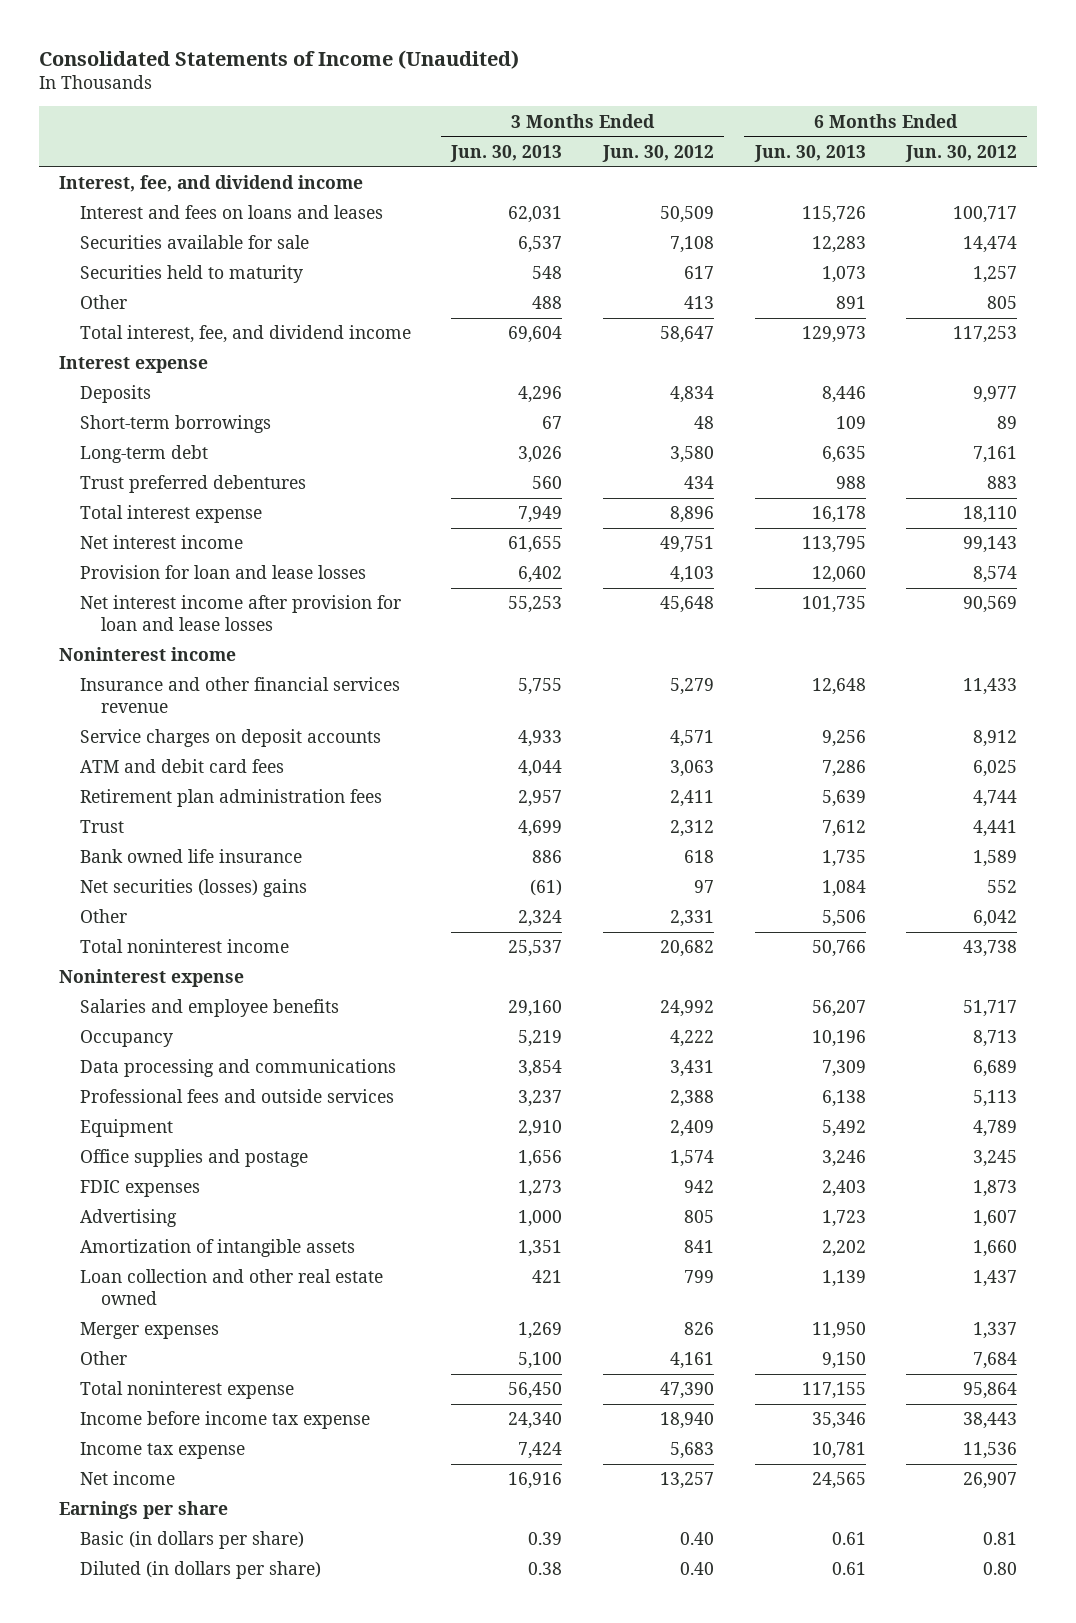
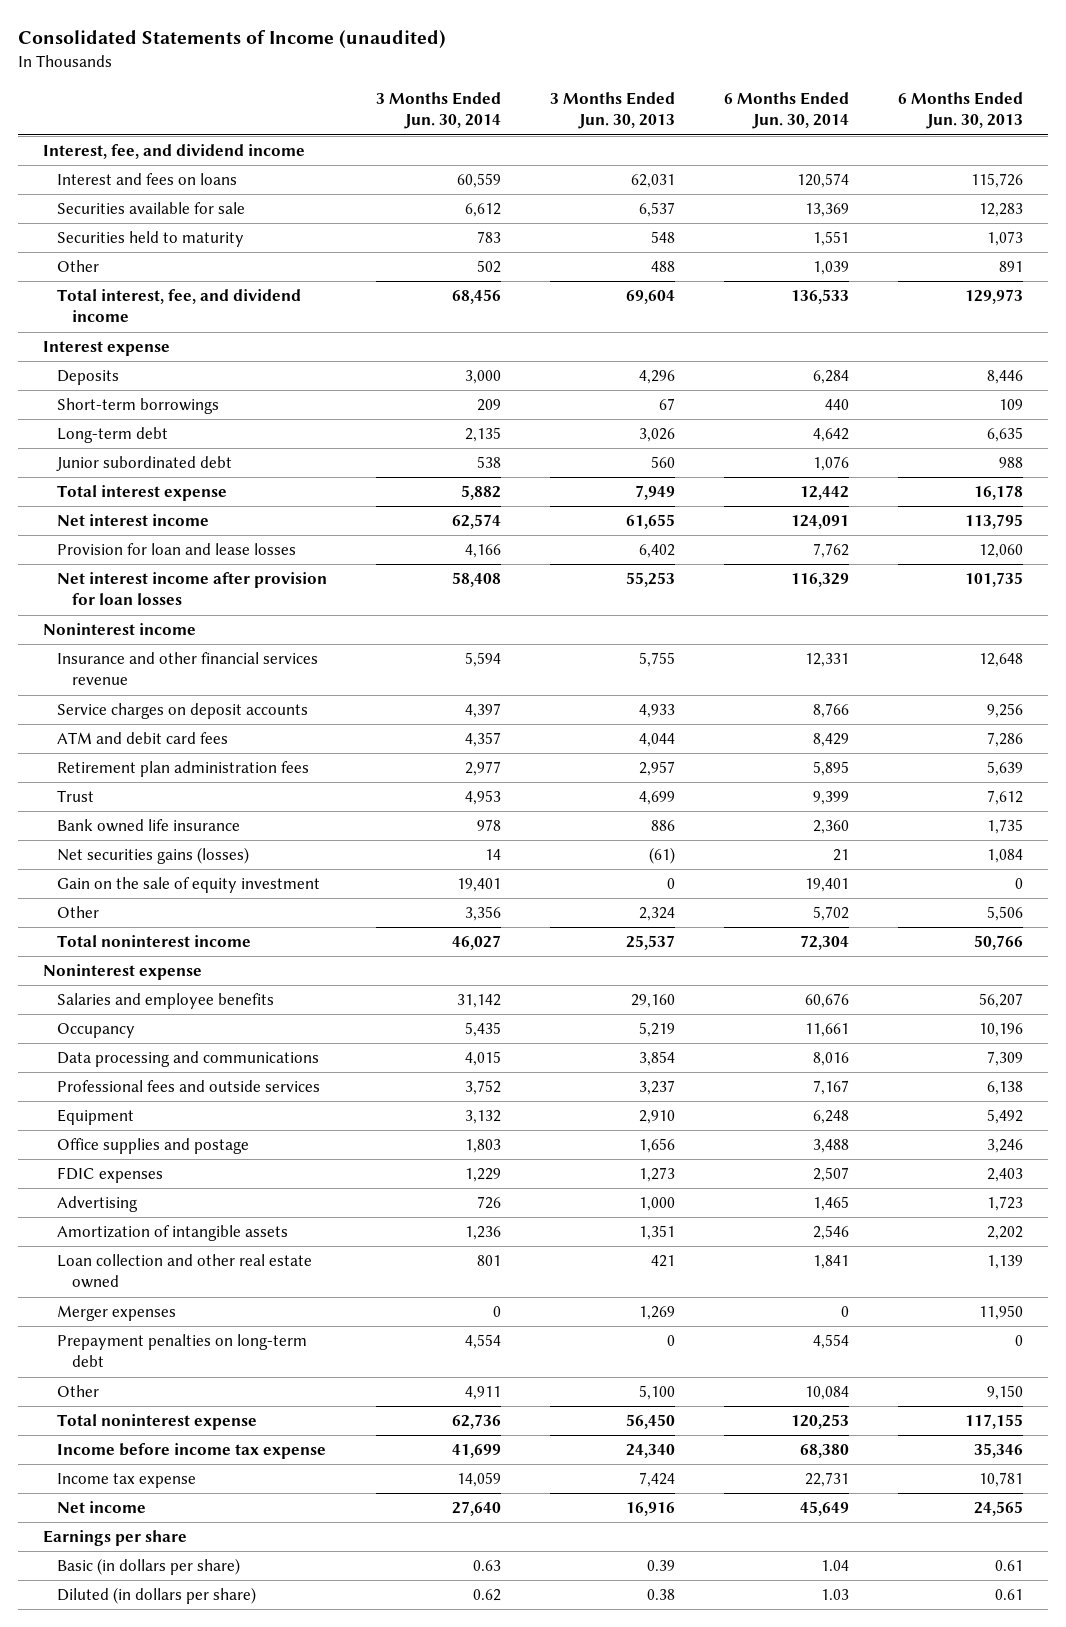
- Consolidated Statements of Income (Unaudited)
+ Consolidated Statements of Income (unaudited)
- | 3 Months Ended Jun. 30, 2013 | 3 Months Ended Jun. 30, 2012 | 6 Months Ended Jun. 30, 2013 | 6 Months Ended Jun. 30, 2012
+ | 3 Months Ended Jun. 30, 2014 | 3 Months Ended Jun. 30, 2013 | 6 Months Ended Jun. 30, 2014 | 6 Months Ended Jun. 30, 2013
- Interest and fees on loans and leases | 62,031 | 50,509 | 115,726 | 100,717
+ Interest and fees on loans | 60,559 | 62,031 | 120,574 | 115,726
- Trust preferred debentures | 560 | 434 | 988 | 883
+ Junior subordinated debt | 538 | 560 | 1,076 | 988
- Net interest income after provision for loan and lease losses | 55,253 | 45,648 | 101,735 | 90,569
+ Net interest income after provision for loan losses | 58,408 | 55,253 | 116,329 | 101,735
- Net securities (losses) gains | (61) | 97 | 1,084 | 552
+ Net securities gains (losses) | 14 | (61) | 21 | 1,084
+ Gain on the sale of equity investment | 19,401 | 0 | 19,401 | 0
+ Prepayment penalties on long-term debt | 4,554 | 0 | 4,554 | 0

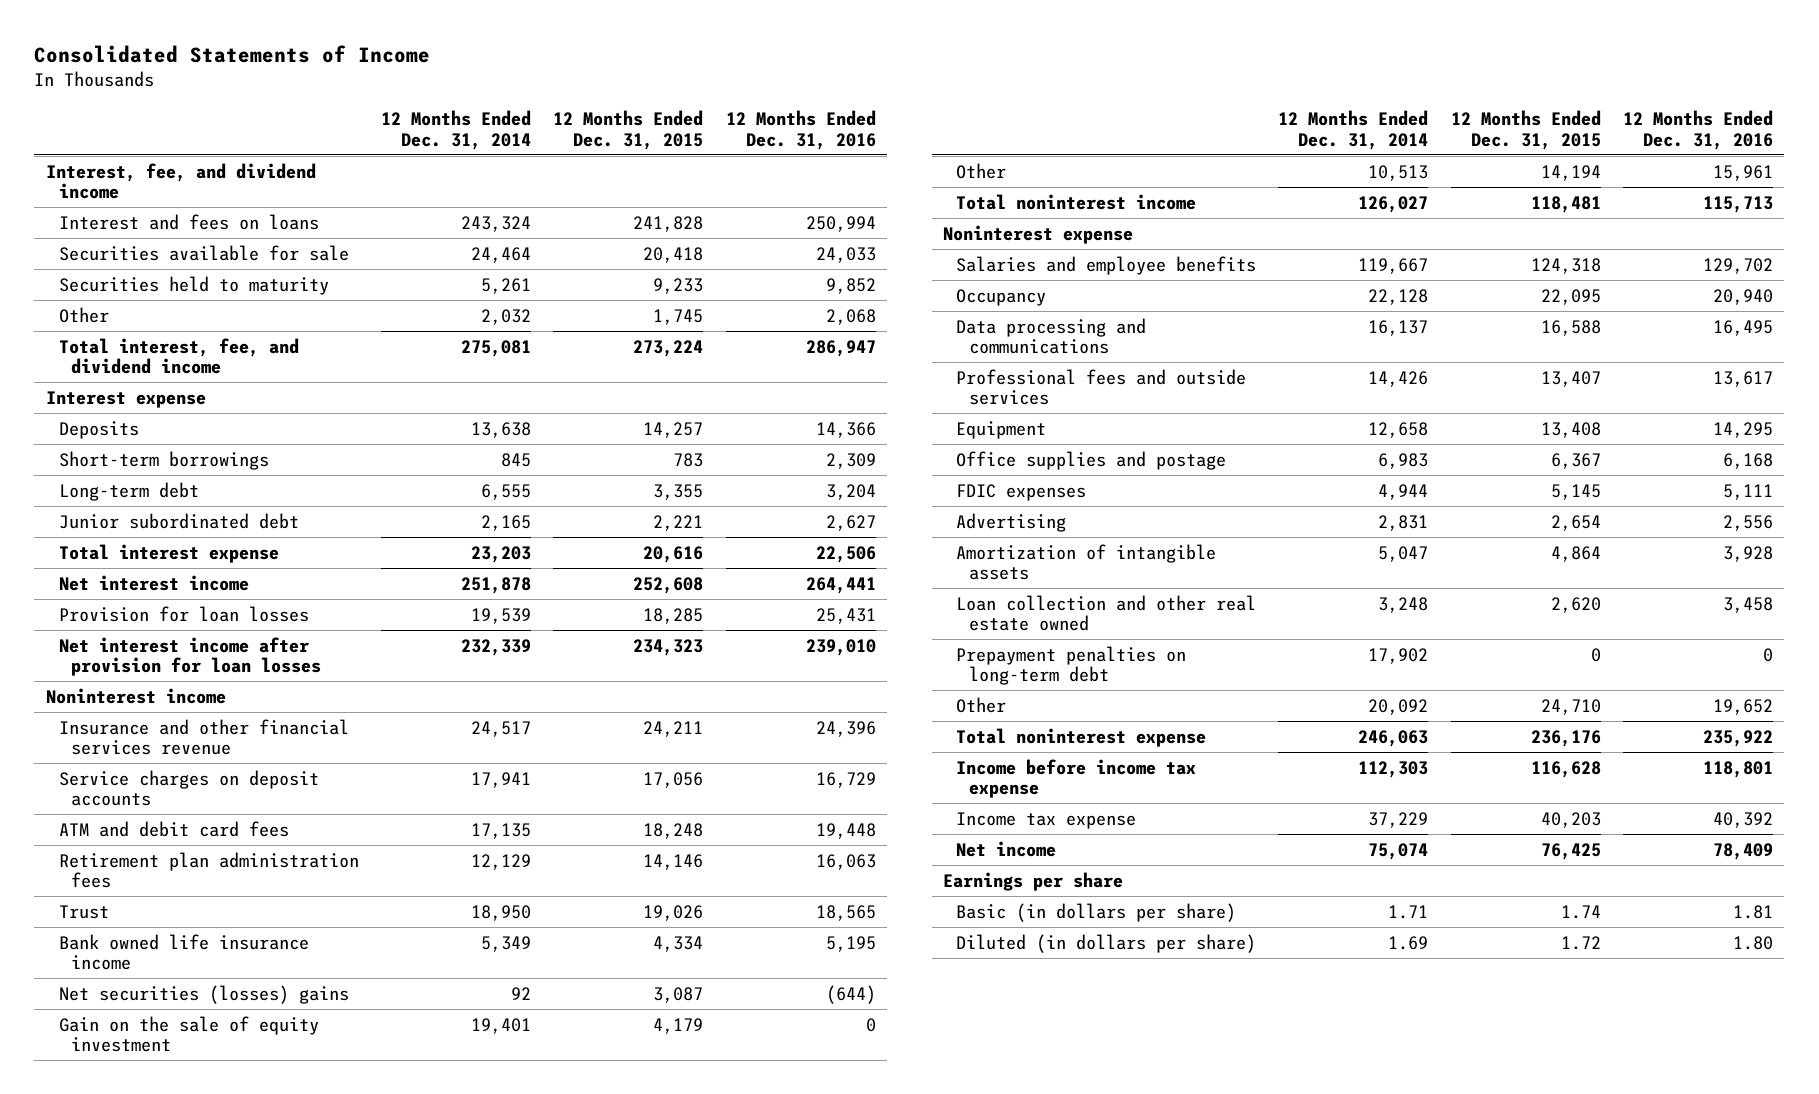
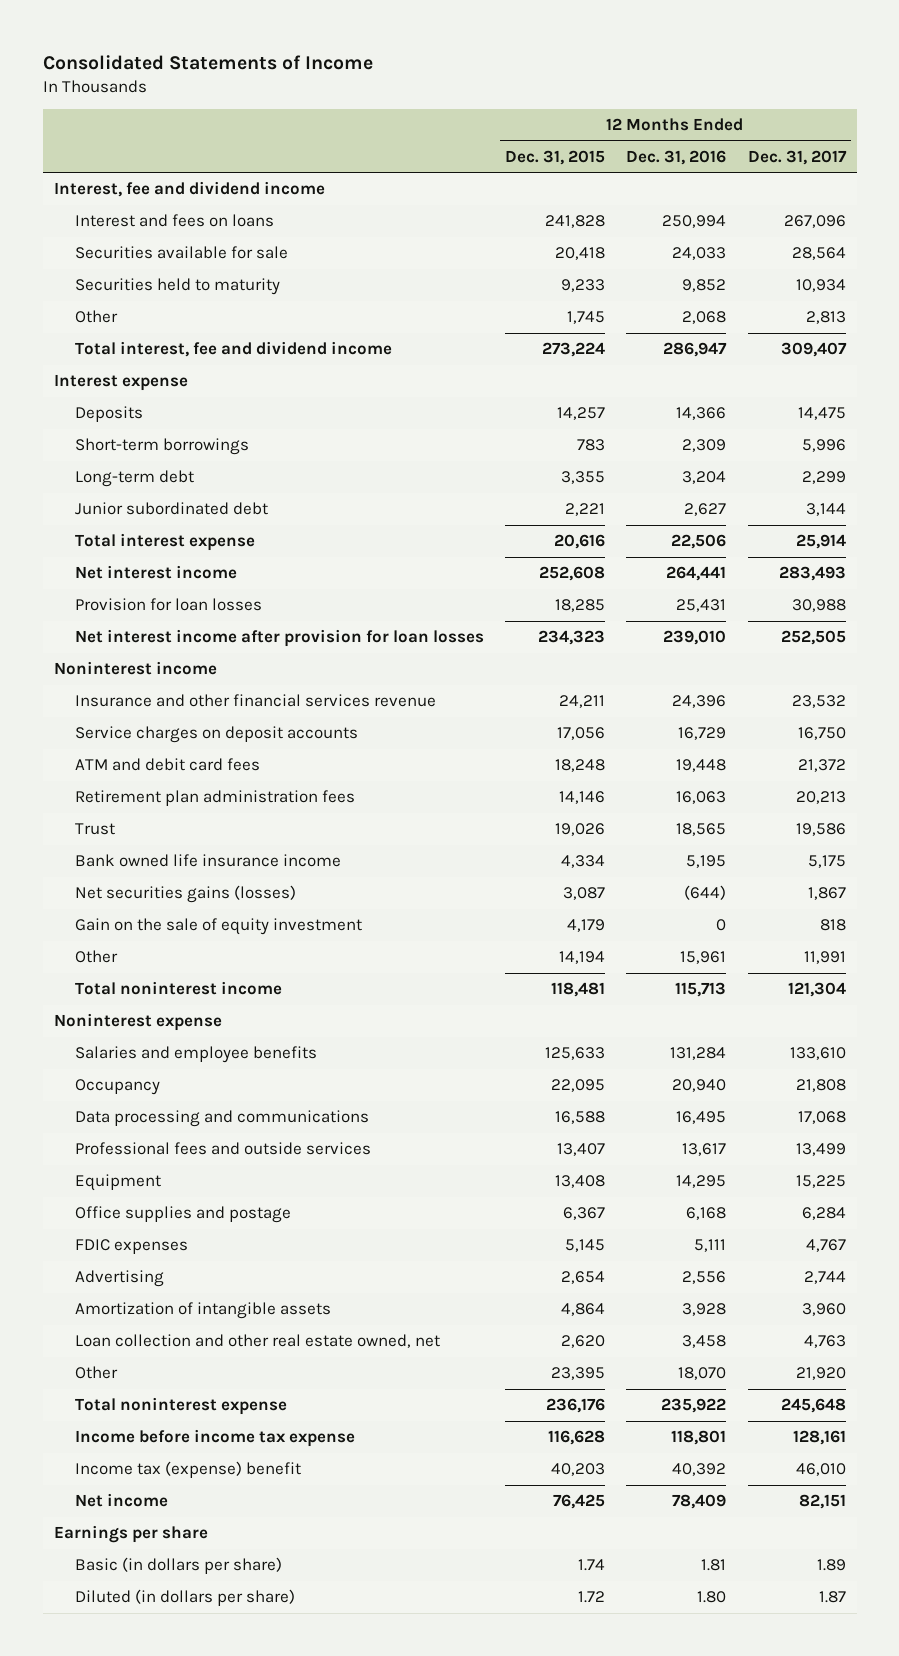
- | 12 Months Ended Dec. 31, 2014 | 12 Months Ended Dec. 31, 2015 | 12 Months Ended Dec. 31, 2016
+ | 12 Months Ended Dec. 31, 2015 | 12 Months Ended Dec. 31, 2016 | 12 Months Ended Dec. 31, 2017
- Interest, fee, and dividend income
+ Interest, fee and dividend income
- Total interest, fee, and dividend income | 275,081 | 273,224 | 286,947
+ Total interest, fee and dividend income | 273,224 | 286,947 | 309,407
- Net securities (losses) gains | 92 | 3,087 | (644)
+ Net securities gains (losses) | 3,087 | (644) | 1,867
- Salaries and employee benefits | 119,667 | 124,318 | 129,702
+ Salaries and employee benefits | 125,633 | 131,284 | 133,610
- Loan collection and other real estate owned | 3,248 | 2,620 | 3,458
- Prepayment penalties on long-term debt | 17,902 | 0 | 0
- Other | 20,092 | 24,710 | 19,652
+ Loan collection and other real estate owned, net | 2,620 | 3,458 | 4,763
+ Other | 23,395 | 18,070 | 21,920
- Income tax expense | 37,229 | 40,203 | 40,392
+ Income tax (expense) benefit | 40,203 | 40,392 | 46,010

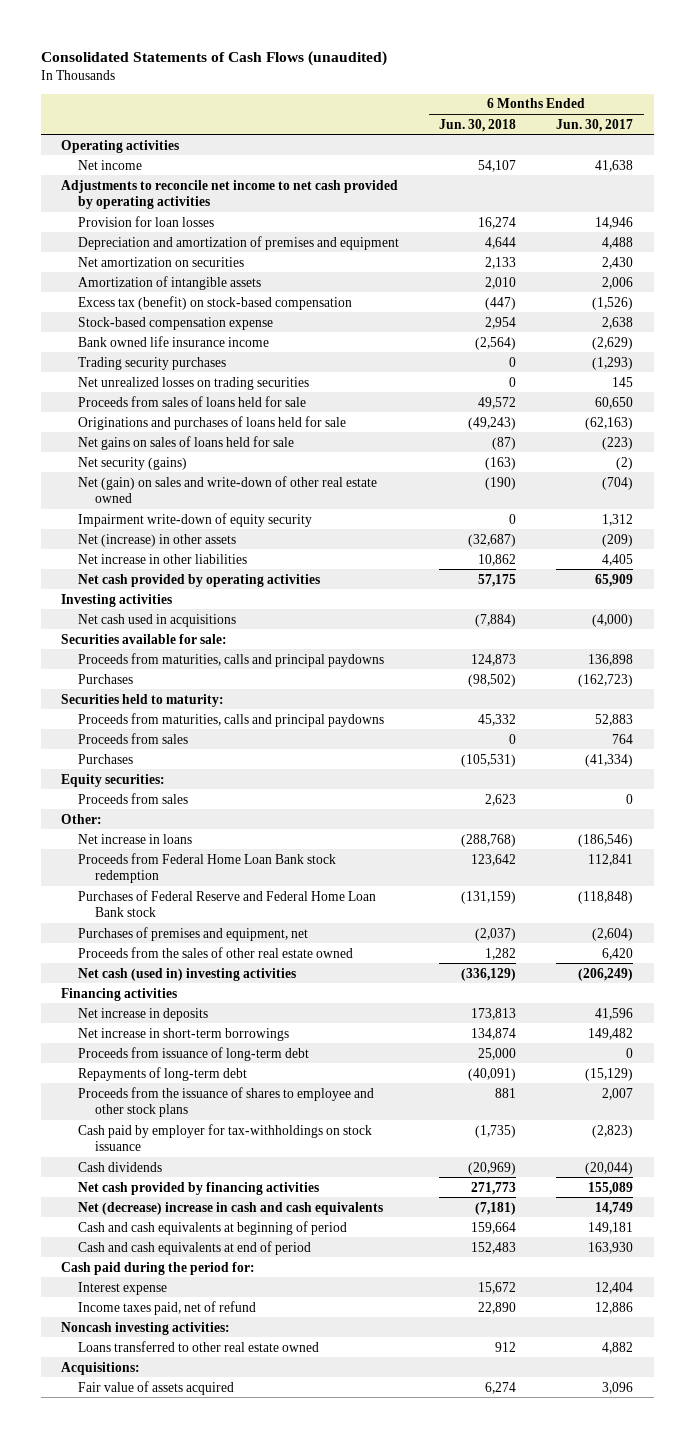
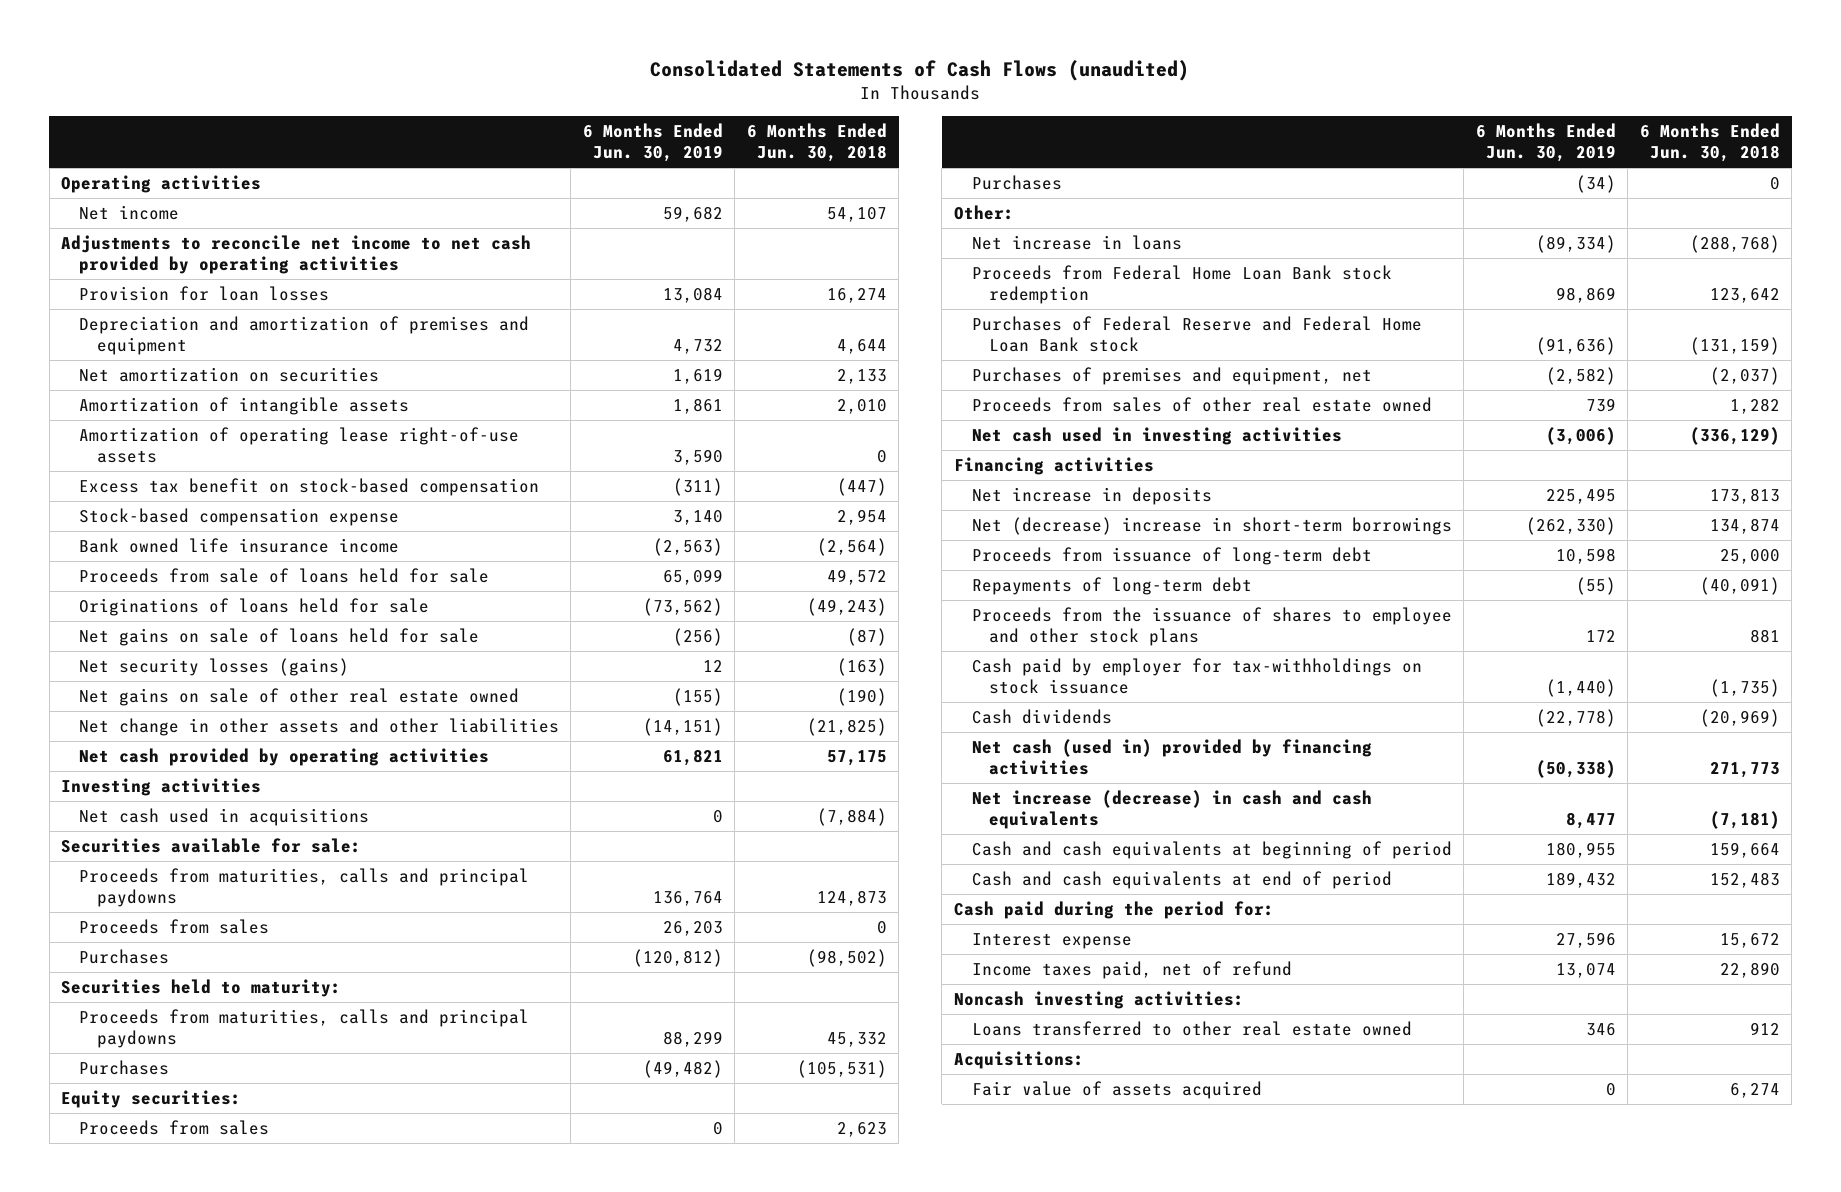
- | 6 Months Ended Jun. 30, 2018 | 6 Months Ended Jun. 30, 2017
+ | 6 Months Ended Jun. 30, 2019 | 6 Months Ended Jun. 30, 2018
- Excess tax (benefit) on stock-based compensation | (447) | (1,526)
+ Amortization of operating lease right-of-use assets | 3,590 | 0
+ Excess tax benefit on stock-based compensation | (311) | (447)
- Trading security purchases | 0 | (1,293)
- Net unrealized losses on trading securities | 0 | 145
- Proceeds from sales of loans held for sale | 49,572 | 60,650
- Originations and purchases of loans held for sale | (49,243) | (62,163)
- Net gains on sales of loans held for sale | (87) | (223)
- Net security (gains) | (163) | (2)
- Net (gain) on sales and write-down of other real estate owned | (190) | (704)
- Impairment write-down of equity security | 0 | 1,312
- Net (increase) in other assets | (32,687) | (209)
- Net increase in other liabilities | 10,862 | 4,405
+ Proceeds from sale of loans held for sale | 65,099 | 49,572
+ Originations of loans held for sale | (73,562) | (49,243)
+ Net gains on sale of loans held for sale | (256) | (87)
+ Net security losses (gains) | 12 | (163)
+ Net gains on sale of other real estate owned | (155) | (190)
+ Net change in other assets and other liabilities | (14,151) | (21,825)
moved up: Proceeds from sales | 26,203 | 0
+ Purchases | (34) | 0
- Proceeds from the sales of other real estate owned | 1,282 | 6,420
- Net cash (used in) investing activities | (336,129) | (206,249)
+ Proceeds from sales of other real estate owned | 739 | 1,282
+ Net cash used in investing activities | (3,006) | (336,129)
- Net increase in short-term borrowings | 134,874 | 149,482
+ Net (decrease) increase in short-term borrowings | (262,330) | 134,874
- Net cash provided by financing activities | 271,773 | 155,089
- Net (decrease) increase in cash and cash equivalents | (7,181) | 14,749
+ Net cash (used in) provided by financing activities | (50,338) | 271,773
+ Net increase (decrease) in cash and cash equivalents | 8,477 | (7,181)

